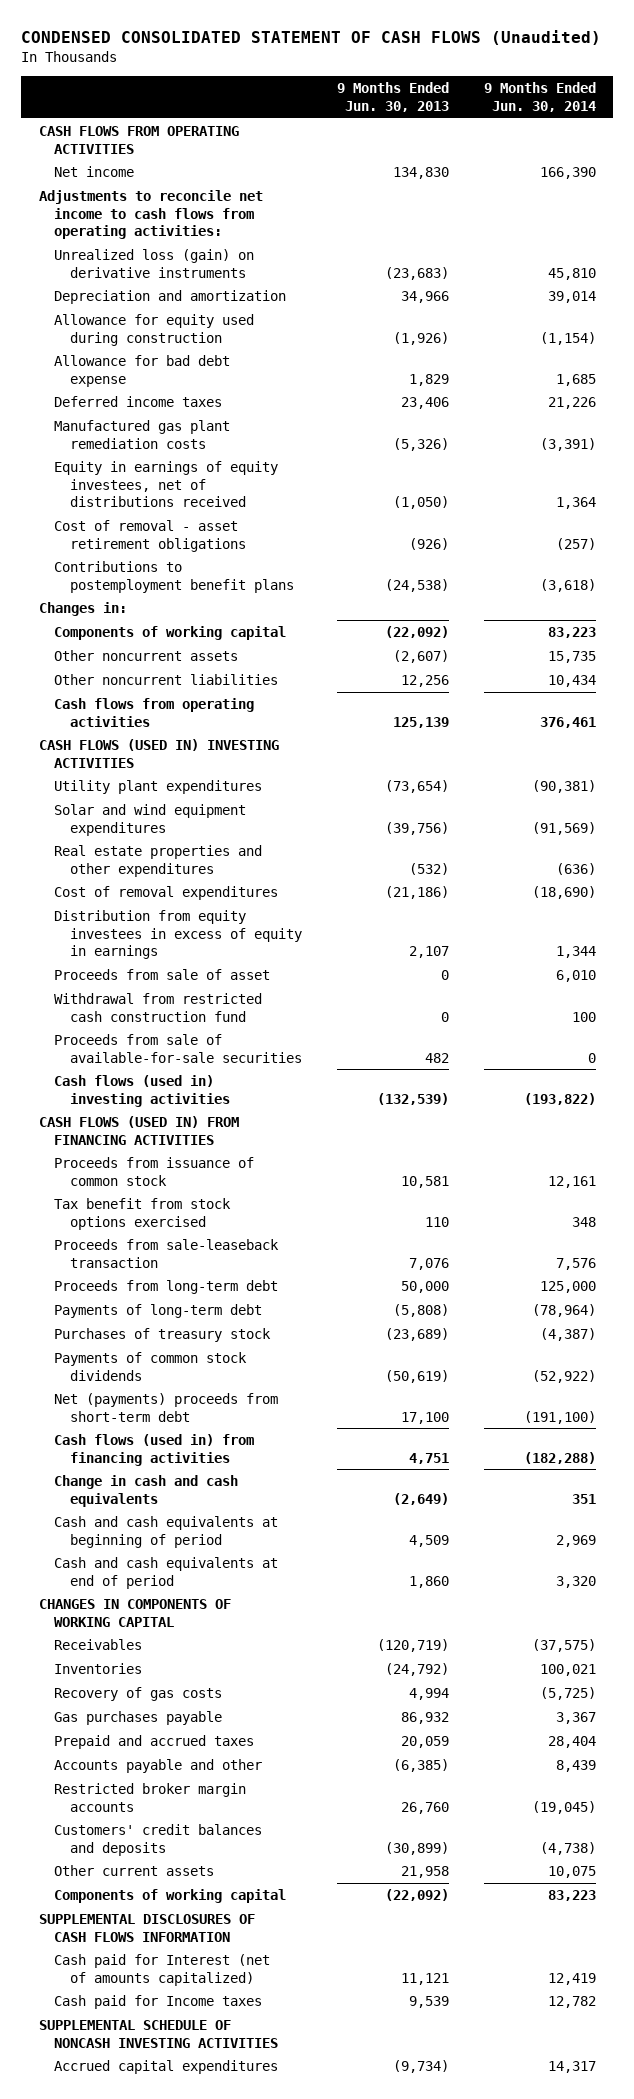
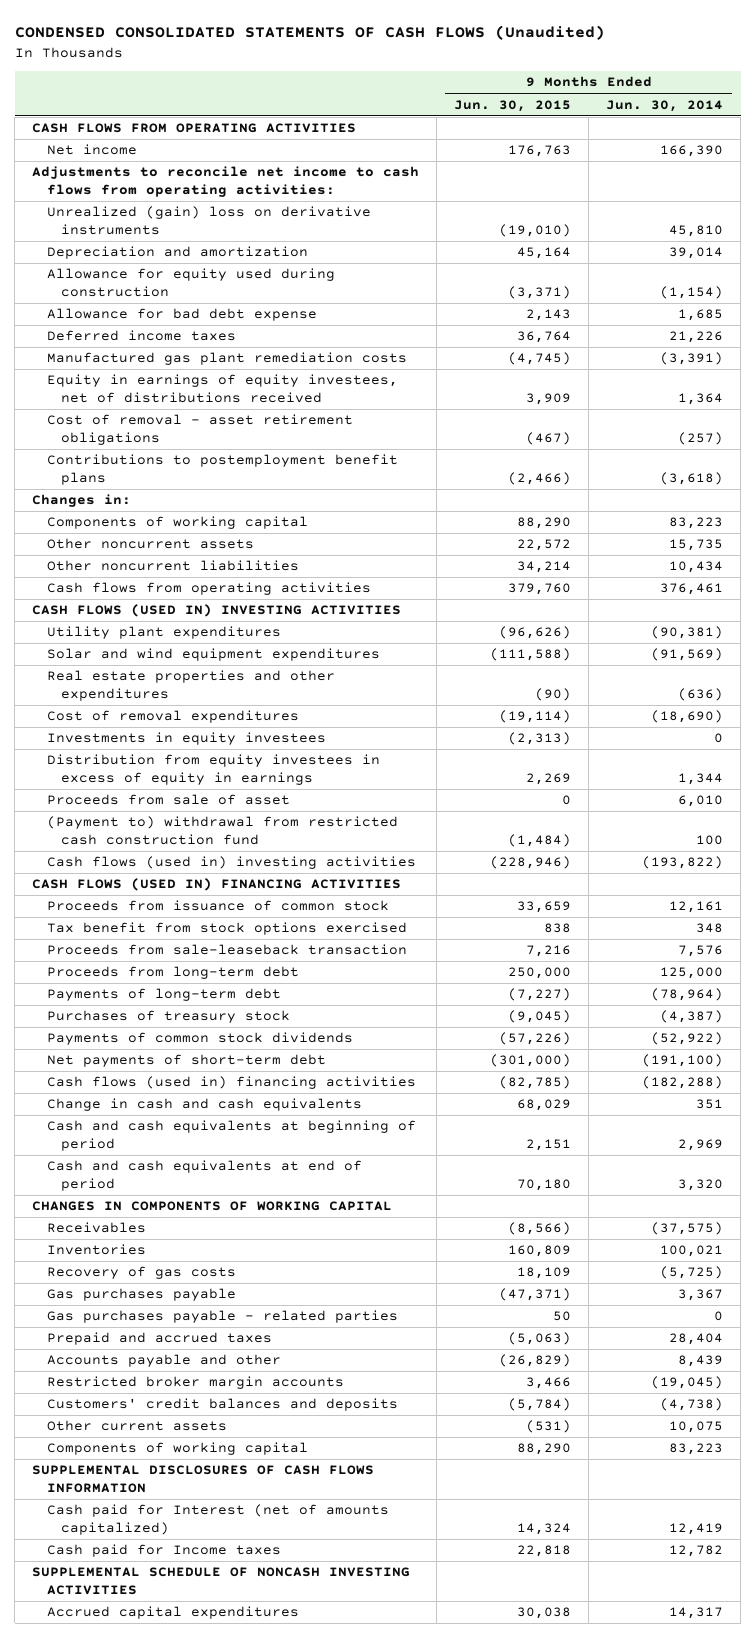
- CONDENSED CONSOLIDATED STATEMENT OF CASH FLOWS (Unaudited)
+ CONDENSED CONSOLIDATED STATEMENTS OF CASH FLOWS (Unaudited)
- | 9 Months Ended Jun. 30, 2013 | 9 Months Ended Jun. 30, 2014
+ | 9 Months Ended Jun. 30, 2015 | 9 Months Ended Jun. 30, 2014
- Unrealized loss (gain) on derivative instruments | (23,683) | 45,810
+ Unrealized (gain) loss on derivative instruments | (19,010) | 45,810
+ Investments in equity investees | (2,313) | 0
- Withdrawal from restricted cash construction fund | 0 | 100
- Proceeds from sale of available-for-sale securities | 482 | 0
+ (Payment to) withdrawal from restricted cash construction fund | (1,484) | 100
- CASH FLOWS (USED IN) FROM FINANCING ACTIVITIES
+ CASH FLOWS (USED IN) FINANCING ACTIVITIES
- Net (payments) proceeds from short-term debt | 17,100 | (191,100)
- Cash flows (used in) from financing activities | 4,751 | (182,288)
+ Net payments of short-term debt | (301,000) | (191,100)
+ Cash flows (used in) financing activities | (82,785) | (182,288)
+ Gas purchases payable - related parties | 50 | 0

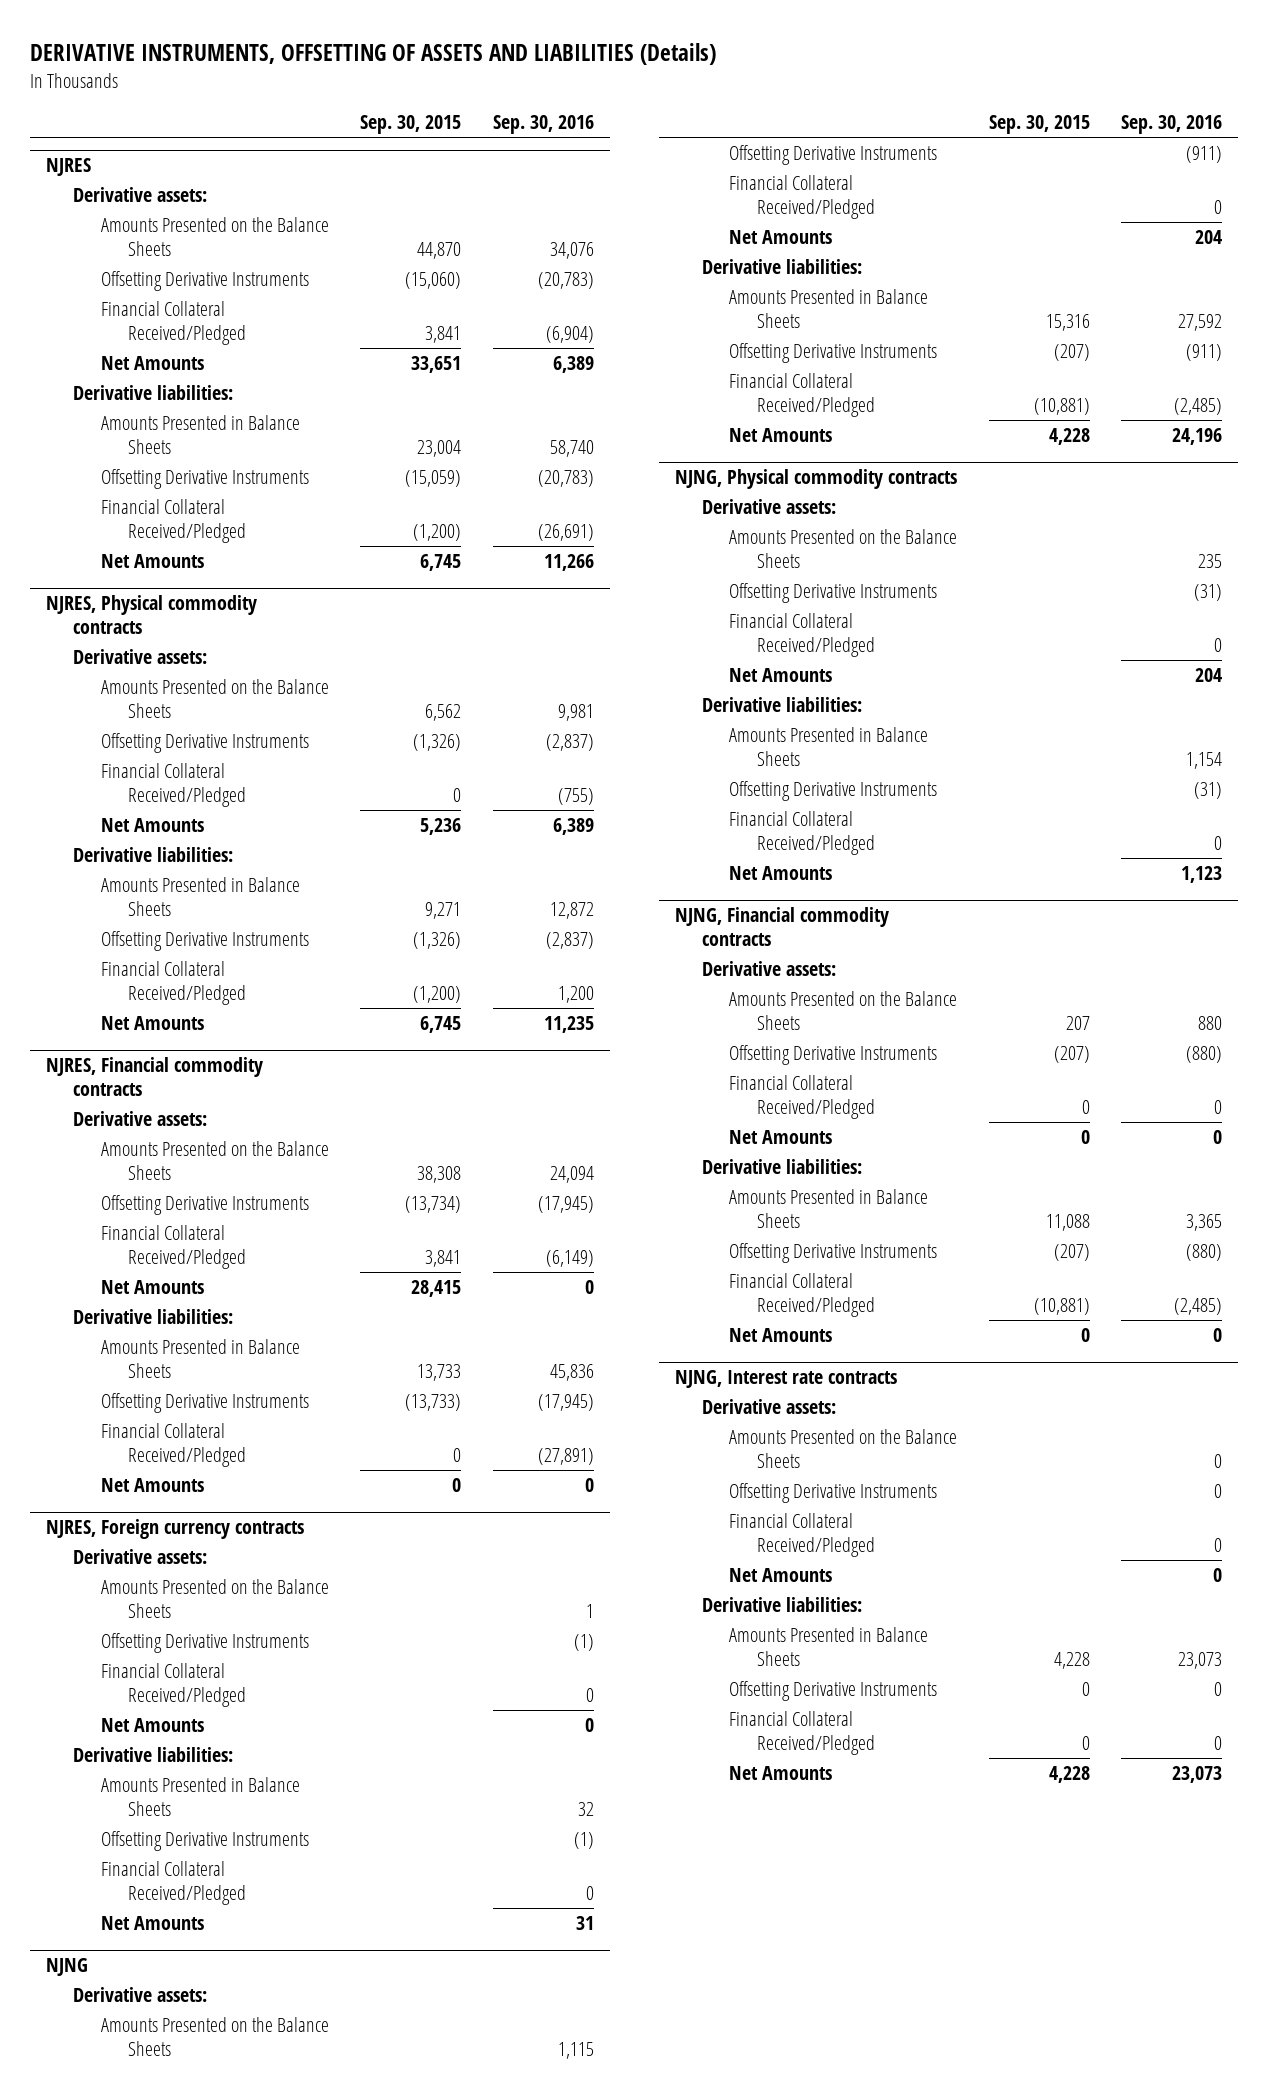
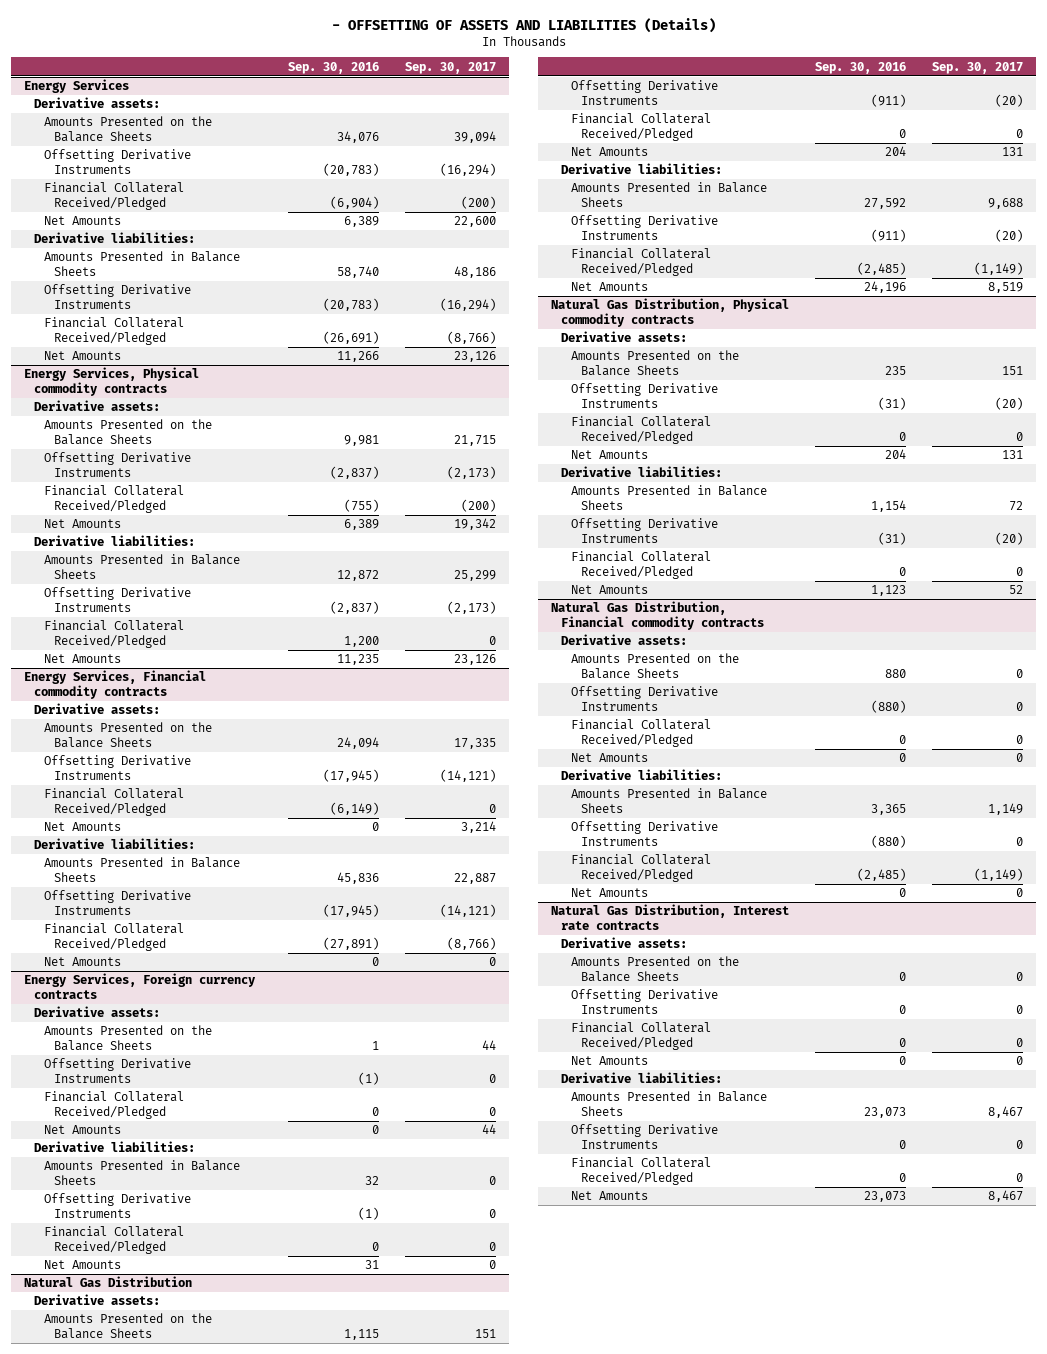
- DERIVATIVE INSTRUMENTS, OFFSETTING OF ASSETS AND LIABILITIES (Details)
+ - OFFSETTING OF ASSETS AND LIABILITIES (Details)
- | Sep. 30, 2015 | Sep. 30, 2016
+ | Sep. 30, 2016 | Sep. 30, 2017
- NJRES
+ Energy Services
- NJRES, Physical commodity contracts
+ Energy Services, Physical commodity contracts
- NJRES, Financial commodity contracts
+ Energy Services, Financial commodity contracts
- NJRES, Foreign currency contracts
+ Energy Services, Foreign currency contracts
- NJNG
+ Natural Gas Distribution
- NJNG, Physical commodity contracts
+ Natural Gas Distribution, Physical commodity contracts
- NJNG, Financial commodity contracts
+ Natural Gas Distribution, Financial commodity contracts
- NJNG, Interest rate contracts
+ Natural Gas Distribution, Interest rate contracts

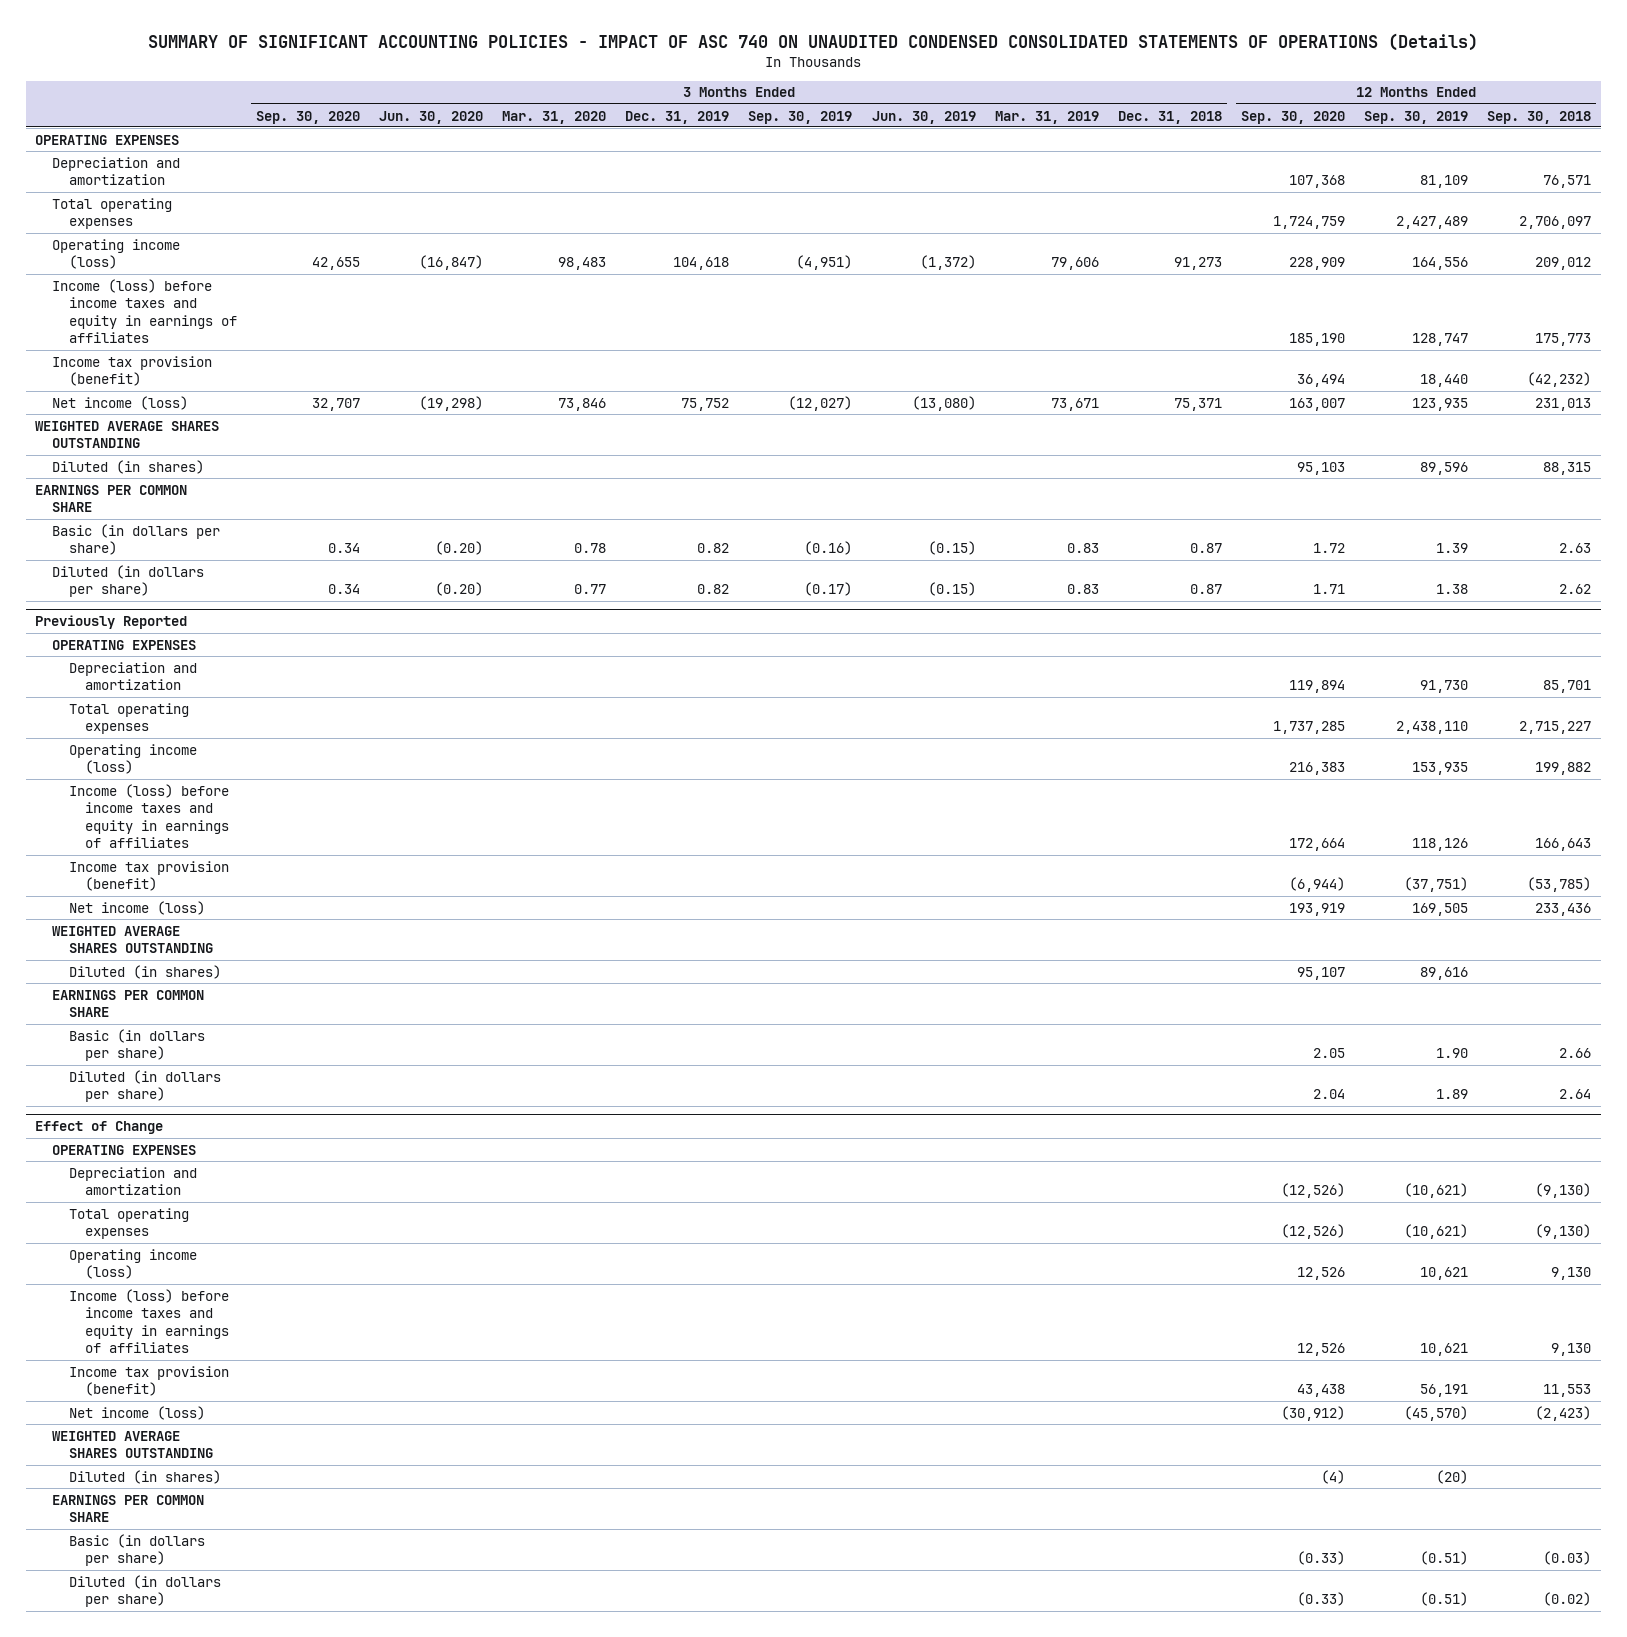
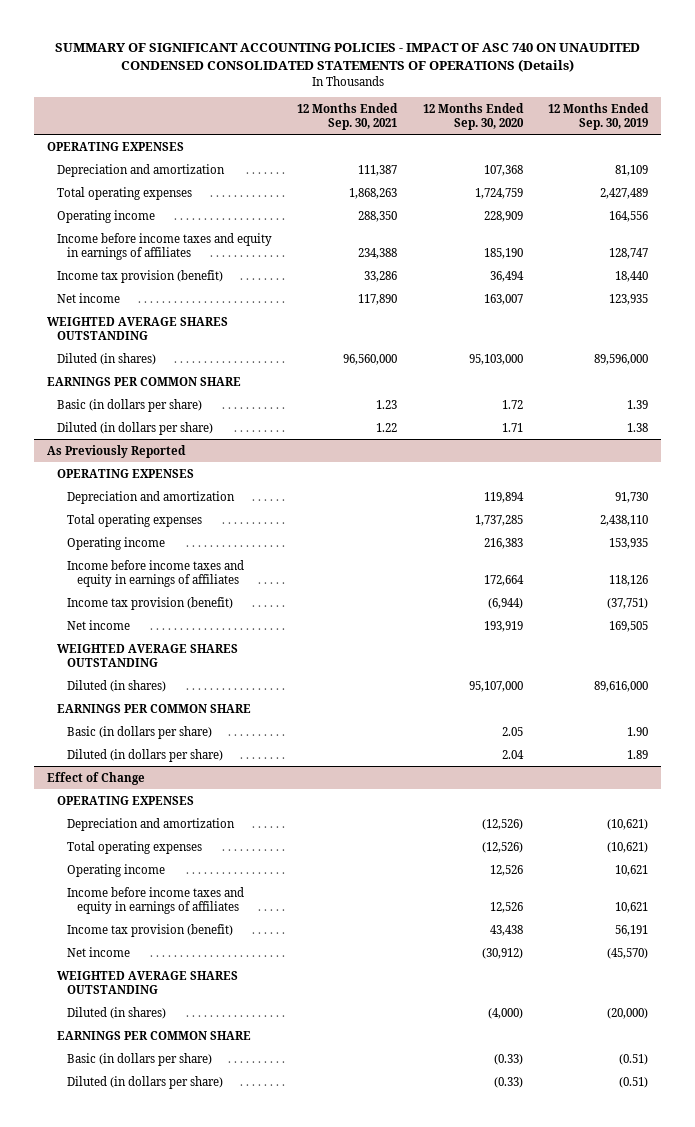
- | 3 Months Ended Sep. 30, 2020 | 3 Months Ended Jun. 30, 2020 | 3 Months Ended Mar. 31, 2020 | 3 Months Ended Dec. 31, 2019 | 3 Months Ended Sep. 30, 2019 | 3 Months Ended Jun. 30, 2019 | 3 Months Ended Mar. 31, 2019 | 3 Months Ended Dec. 31, 2018 | 12 Months Ended Sep. 30, 2020 | 12 Months Ended Sep. 30, 2019 | 12 Months Ended Sep. 30, 2018
+ | 12 Months Ended Sep. 30, 2021 | 12 Months Ended Sep. 30, 2020 | 12 Months Ended Sep. 30, 2019
- Operating income (loss) | 42,655 | (16,847) | 98,483 | 104,618 | (4,951) | (1,372) | 79,606 | 91,273 | 228,909 | 164,556 | 209,012
- Income (loss) before income taxes and equity in earnings of affiliates | | | | | | | | | 185,190 | 128,747 | 175,773
+ Operating income | 288,350 | 228,909 | 164,556
+ Income before income taxes and equity in earnings of affiliates | 234,388 | 185,190 | 128,747
- Net income (loss) | 32,707 | (19,298) | 73,846 | 75,752 | (12,027) | (13,080) | 73,671 | 75,371 | 163,007 | 123,935 | 231,013
+ Net income | 117,890 | 163,007 | 123,935
- Diluted (in shares) | | | | | | | | | 95,103 | 89,596 | 88,315
+ Diluted (in shares) | 96,560,000 | 95,103,000 | 89,596,000
- Previously Reported
+ As Previously Reported
- Operating income (loss) | | | | | | | | | 216,383 | 153,935 | 199,882
- Income (loss) before income taxes and equity in earnings of affiliates | | | | | | | | | 172,664 | 118,126 | 166,643
+ Operating income | | 216,383 | 153,935
+ Income before income taxes and equity in earnings of affiliates | | 172,664 | 118,126
- Net income (loss) | | | | | | | | | 193,919 | 169,505 | 233,436
+ Net income | | 193,919 | 169,505
- Diluted (in shares) | | | | | | | | | 95,107 | 89,616 |
+ Diluted (in shares) | | 95,107,000 | 89,616,000
@ Effect of Change
- Operating income (loss) | | | | | | | | | 12,526 | 10,621 | 9,130
- Income (loss) before income taxes and equity in earnings of affiliates | | | | | | | | | 12,526 | 10,621 | 9,130
+ Operating income | | 12,526 | 10,621
+ Income before income taxes and equity in earnings of affiliates | | 12,526 | 10,621
- Net income (loss) | | | | | | | | | (30,912) | (45,570) | (2,423)
+ Net income | | (30,912) | (45,570)
- Diluted (in shares) | | | | | | | | | (4) | (20) |
+ Diluted (in shares) | | (4,000) | (20,000)

